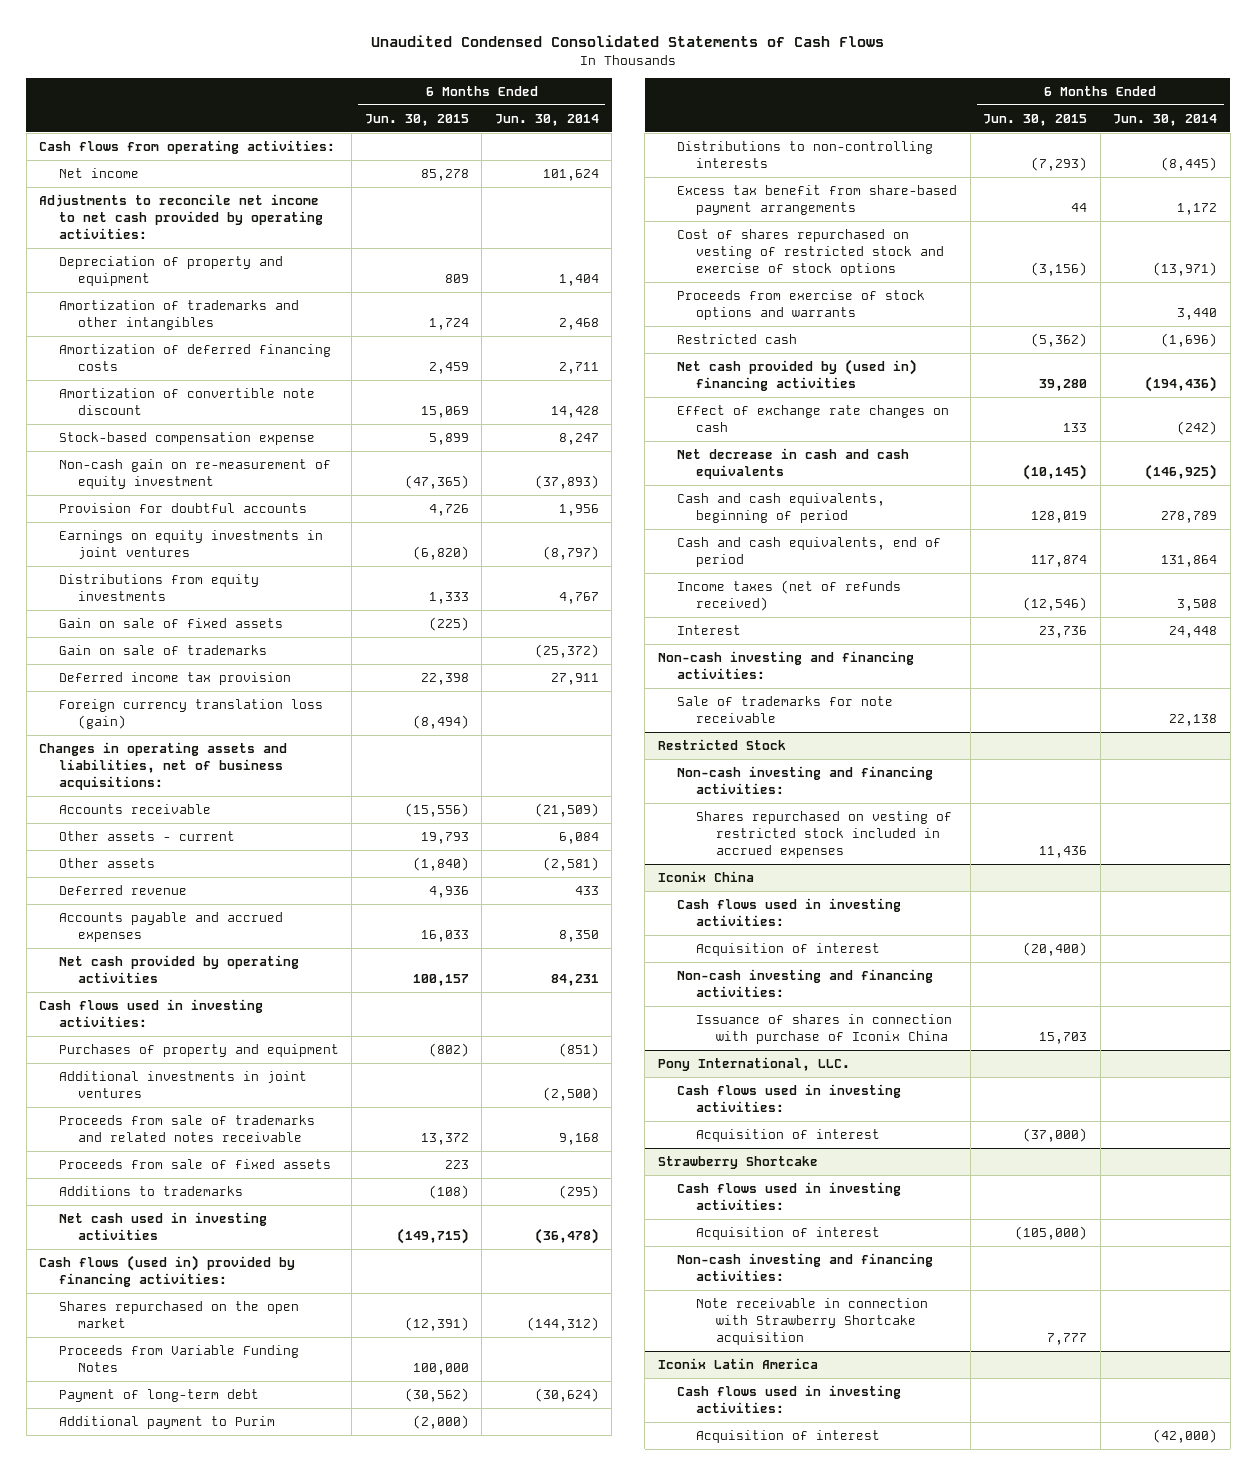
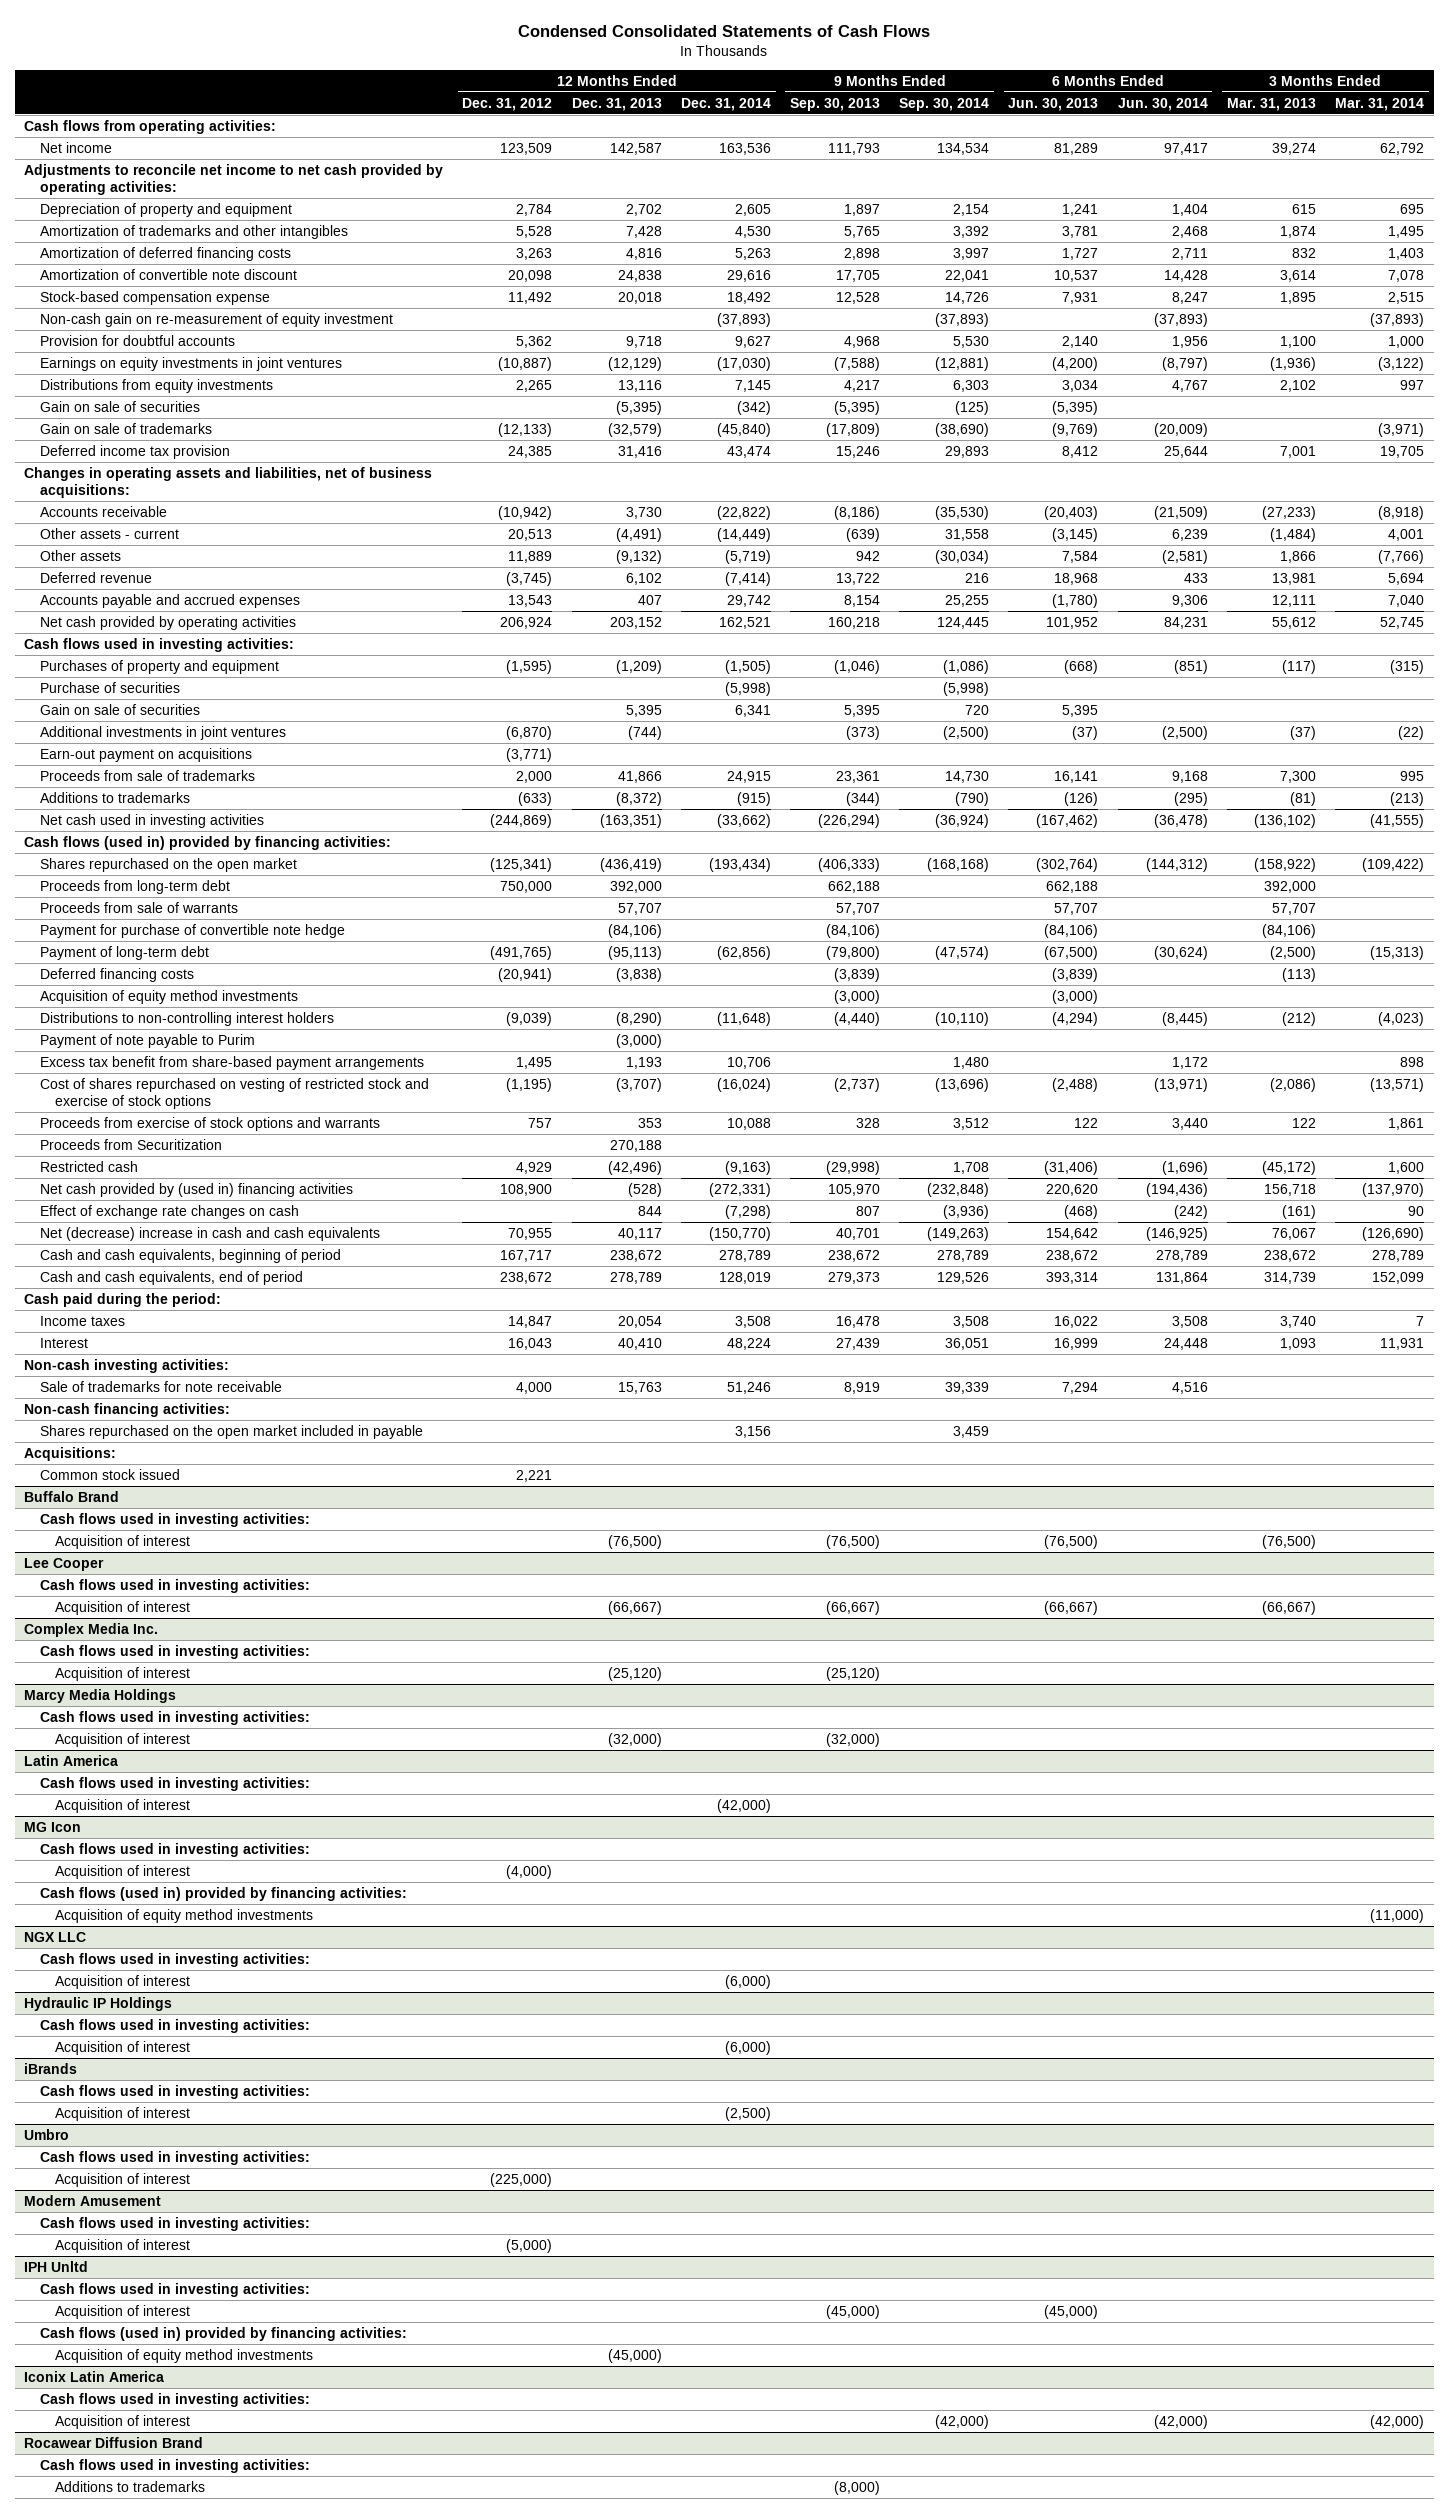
- Unaudited Condensed Consolidated Statements of Cash Flows
+ Condensed Consolidated Statements of Cash Flows
- | 6 Months Ended Jun. 30, 2015 | 6 Months Ended Jun. 30, 2014
+ | 12 Months Ended Dec. 31, 2012 | 12 Months Ended Dec. 31, 2013 | 12 Months Ended Dec. 31, 2014 | 9 Months Ended Sep. 30, 2013 | 9 Months Ended Sep. 30, 2014 | 6 Months Ended Jun. 30, 2013 | 6 Months Ended Jun. 30, 2014 | 3 Months Ended Mar. 31, 2013 | 3 Months Ended Mar. 31, 2014
- Net income | 85,278 | 101,624
+ Net income | 123,509 | 142,587 | 163,536 | 111,793 | 134,534 | 81,289 | 97,417 | 39,274 | 62,792
- Gain on sale of fixed assets | (225) |
- Gain on sale of trademarks | | (25,372)
- Deferred income tax provision | 22,398 | 27,911
- Foreign currency translation loss (gain) | (8,494) |
+ Gain on sale of securities | | (5,395) | (342) | (5,395) | (125) | (5,395) | | |
+ Gain on sale of trademarks | (12,133) | (32,579) | (45,840) | (17,809) | (38,690) | (9,769) | (20,009) | | (3,971)
+ Deferred income tax provision | 24,385 | 31,416 | 43,474 | 15,246 | 29,893 | 8,412 | 25,644 | 7,001 | 19,705
- Other assets - current | 19,793 | 6,084
+ Other assets - current | 20,513 | (4,491) | (14,449) | (639) | 31,558 | (3,145) | 6,239 | (1,484) | 4,001
- Accounts payable and accrued expenses | 16,033 | 8,350
+ Accounts payable and accrued expenses | 13,543 | 407 | 29,742 | 8,154 | 25,255 | (1,780) | 9,306 | 12,111 | 7,040
+ Purchase of securities | | | (5,998) | | (5,998) | | | |
+ Gain on sale of securities | | 5,395 | 6,341 | 5,395 | 720 | 5,395 | | |
- Proceeds from sale of trademarks and related notes receivable | 13,372 | 9,168
- Proceeds from sale of fixed assets | 223 |
+ Earn-out payment on acquisitions | (3,771) | | | | | | | |
+ Proceeds from sale of trademarks | 2,000 | 41,866 | 24,915 | 23,361 | 14,730 | 16,141 | 9,168 | 7,300 | 995
- Proceeds from Variable Funding Notes | 100,000 |
+ Proceeds from long-term debt | 750,000 | 392,000 | | 662,188 | | 662,188 | | 392,000 |
+ Proceeds from sale of warrants | | 57,707 | | 57,707 | | 57,707 | | 57,707 |
+ Payment for purchase of convertible note hedge | | (84,106) | | (84,106) | | (84,106) | | (84,106) |
- Additional payment to Purim | (2,000) |
- Distributions to non-controlling interests | (7,293) | (8,445)
+ Deferred financing costs | (20,941) | (3,838) | | (3,839) | | (3,839) | | (113) |
+ Acquisition of equity method investments | | | | (3,000) | | (3,000) | | |
+ Distributions to non-controlling interest holders | (9,039) | (8,290) | (11,648) | (4,440) | (10,110) | (4,294) | (8,445) | (212) | (4,023)
+ Payment of note payable to Purim | | (3,000) | | | | | | |
+ Proceeds from Securitization | | 270,188 | | | | | | |
- Net decrease in cash and cash equivalents | (10,145) | (146,925)
+ Net (decrease) increase in cash and cash equivalents | 70,955 | 40,117 | (150,770) | 40,701 | (149,263) | 154,642 | (146,925) | 76,067 | (126,690)
- Income taxes (net of refunds received) | (12,546) | 3,508
+ Cash paid during the period:
+ Income taxes | 14,847 | 20,054 | 3,508 | 16,478 | 3,508 | 16,022 | 3,508 | 3,740 | 7
- Non-cash investing and financing activities:
- Sale of trademarks for note receivable | | 22,138
- Restricted Stock
- Non-cash investing and financing activities:
- Shares repurchased on vesting of restricted stock included in accrued expenses | 11,436 |
- Iconix China
- Cash flows used in investing activities:
- Acquisition of interest | (20,400) |
- Non-cash investing and financing activities:
- Issuance of shares in connection with purchase of Iconix China | 15,703 |
- Pony International, LLC.
- Cash flows used in investing activities:
- Acquisition of interest | (37,000) |
- Strawberry Shortcake
- Cash flows used in investing activities:
- Acquisition of interest | (105,000) |
- Non-cash investing and financing activities:
- Note receivable in connection with Strawberry Shortcake acquisition | 7,777 |
+ Non-cash investing activities:
+ Sale of trademarks for note receivable | 4,000 | 15,763 | 51,246 | 8,919 | 39,339 | 7,294 | 4,516 | |
+ Non-cash financing activities:
+ Shares repurchased on the open market included in payable | | | 3,156 | | 3,459 | | | |
+ Acquisitions:
+ Common stock issued | 2,221 | | | | | | | |
+ Buffalo Brand
+ Cash flows used in investing activities:
+ Acquisition of interest | | (76,500) | | (76,500) | | (76,500) | | (76,500) |
+ Lee Cooper
+ Cash flows used in investing activities:
+ Acquisition of interest | | (66,667) | | (66,667) | | (66,667) | | (66,667) |
+ Complex Media Inc.
+ Cash flows used in investing activities:
+ Acquisition of interest | | (25,120) | | (25,120) | | | | |
+ Marcy Media Holdings
+ Cash flows used in investing activities:
+ Acquisition of interest | | (32,000) | | (32,000) | | | | |
+ Latin America
+ Cash flows used in investing activities:
+ Acquisition of interest | | | (42,000) | | | | | |
+ MG Icon
+ Cash flows used in investing activities:
+ Acquisition of interest | (4,000) | | | | | | | |
+ Cash flows (used in) provided by financing activities:
+ Acquisition of equity method investments | | | | | | | | | (11,000)
+ NGX LLC
+ Cash flows used in investing activities:
+ Acquisition of interest | | | (6,000) | | | | | |
+ Hydraulic IP Holdings
+ Cash flows used in investing activities:
+ Acquisition of interest | | | (6,000) | | | | | |
+ iBrands
+ Cash flows used in investing activities:
+ Acquisition of interest | | | (2,500) | | | | | |
+ Umbro
+ Cash flows used in investing activities:
+ Acquisition of interest | (225,000) | | | | | | | |
+ Modern Amusement
+ Cash flows used in investing activities:
+ Acquisition of interest | (5,000) | | | | | | | |
+ IPH Unltd
+ Cash flows used in investing activities:
+ Acquisition of interest | | | | (45,000) | | (45,000) | | |
+ Cash flows (used in) provided by financing activities:
+ Acquisition of equity method investments | | (45,000) | | | | | | |
+ Rocawear Diffusion Brand
+ Cash flows used in investing activities:
+ Additions to trademarks | | | | (8,000) | | | | |

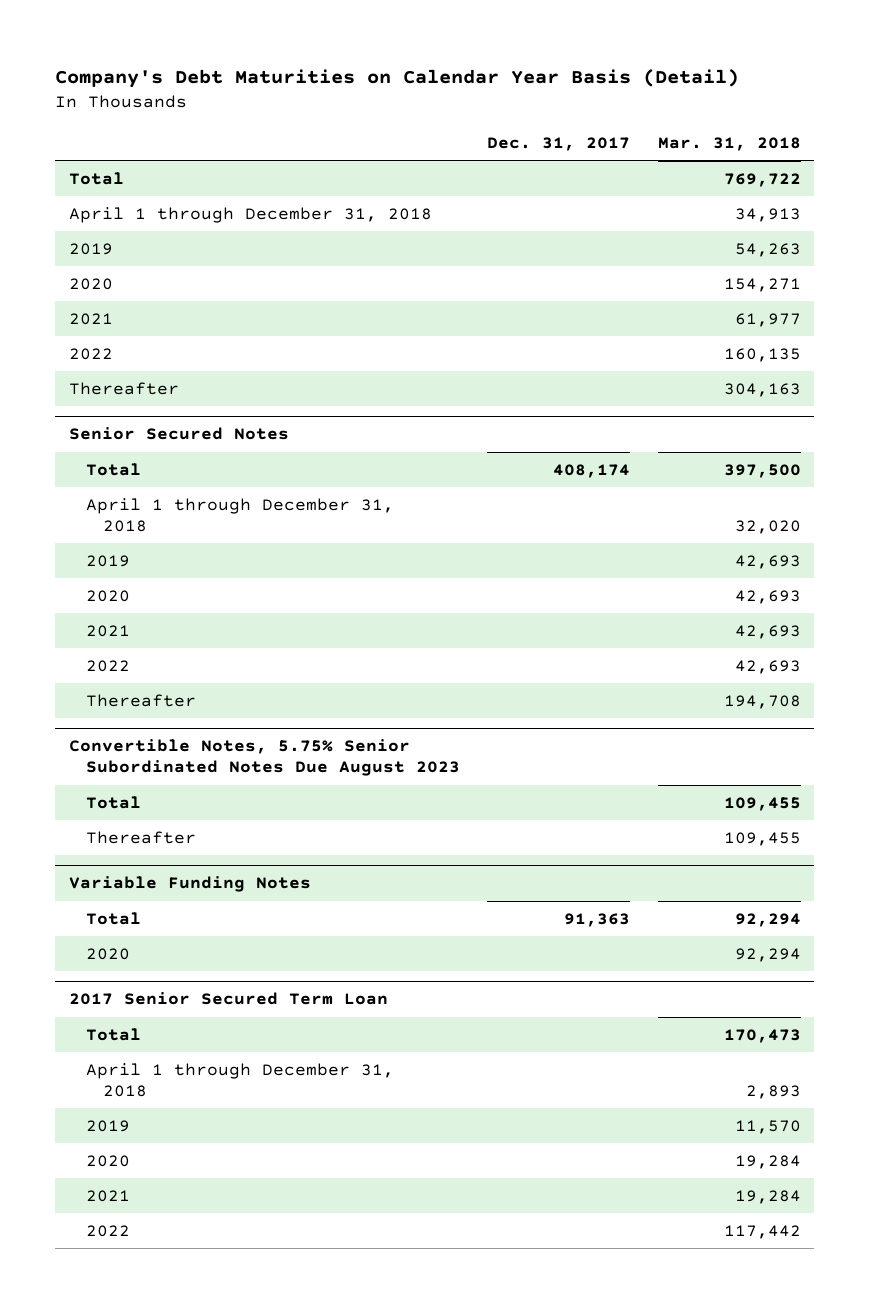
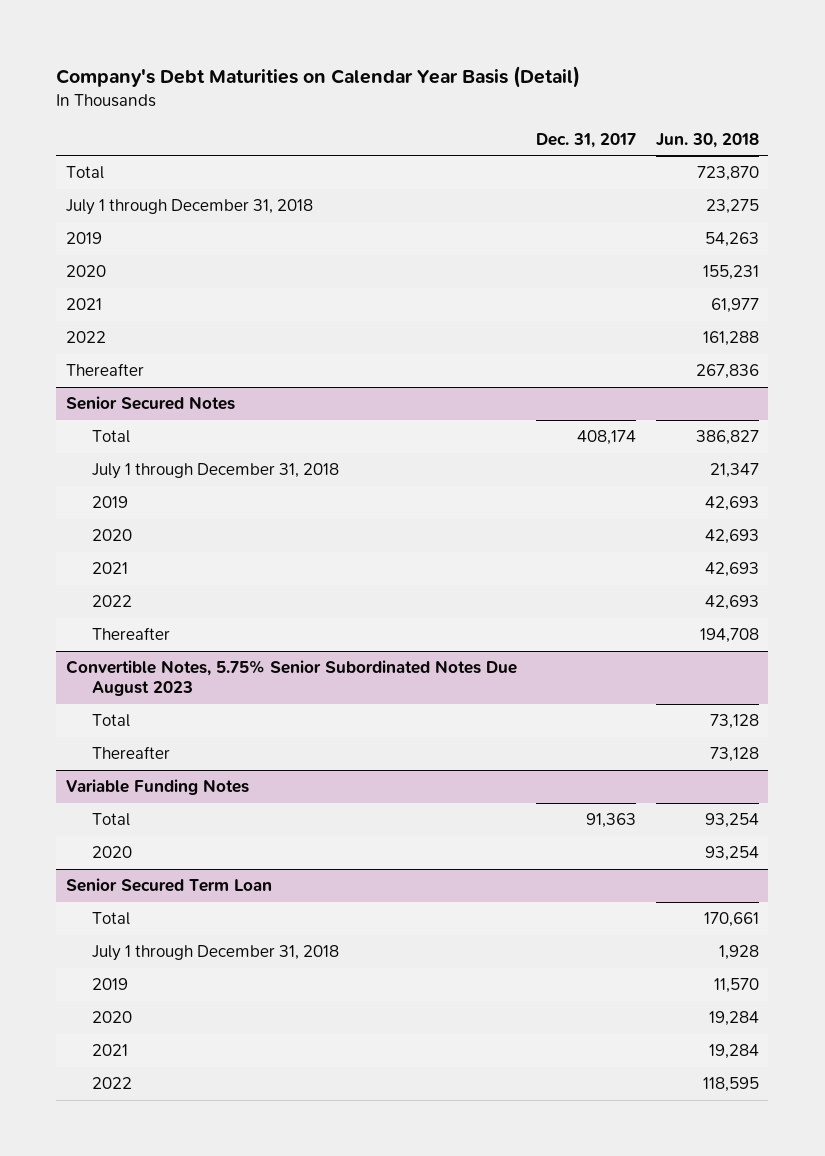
- | Dec. 31, 2017 | Mar. 31, 2018
+ | Dec. 31, 2017 | Jun. 30, 2018
- April 1 through December 31, 2018 | | 34,913
+ July 1 through December 31, 2018 | | 23,275
@ Senior Secured Notes
- April 1 through December 31, 2018 | | 32,020
+ July 1 through December 31, 2018 | | 21,347
- 2017 Senior Secured Term Loan
- Total | | 170,473
- April 1 through December 31, 2018 | | 2,893
- 2019 | | 11,570
- 2020 | | 19,284
- 2021 | | 19,284
- 2022 | | 117,442
+ Senior Secured Term Loan
+ Total | | 170,661
+ July 1 through December 31, 2018 | | 1,928
+ 2019 | | 11,570
+ 2020 | | 19,284
+ 2021 | | 19,284
+ 2022 | | 118,595

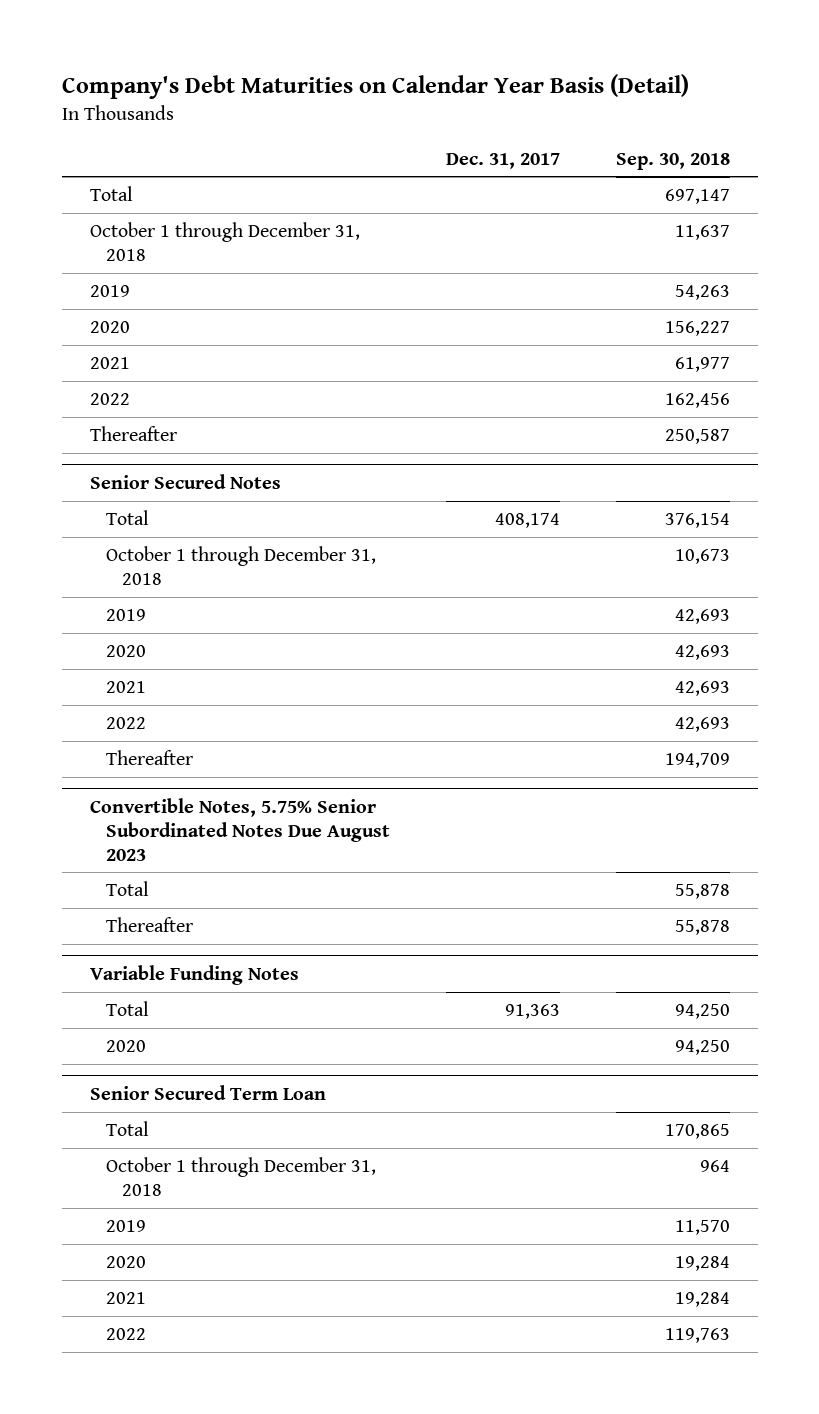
- | Dec. 31, 2017 | Jun. 30, 2018
+ | Dec. 31, 2017 | Sep. 30, 2018
- July 1 through December 31, 2018 | | 23,275
+ October 1 through December 31, 2018 | | 11,637
@ Senior Secured Notes
- July 1 through December 31, 2018 | | 21,347
+ October 1 through December 31, 2018 | | 10,673
@ Senior Secured Term Loan
- July 1 through December 31, 2018 | | 1,928
+ October 1 through December 31, 2018 | | 964

